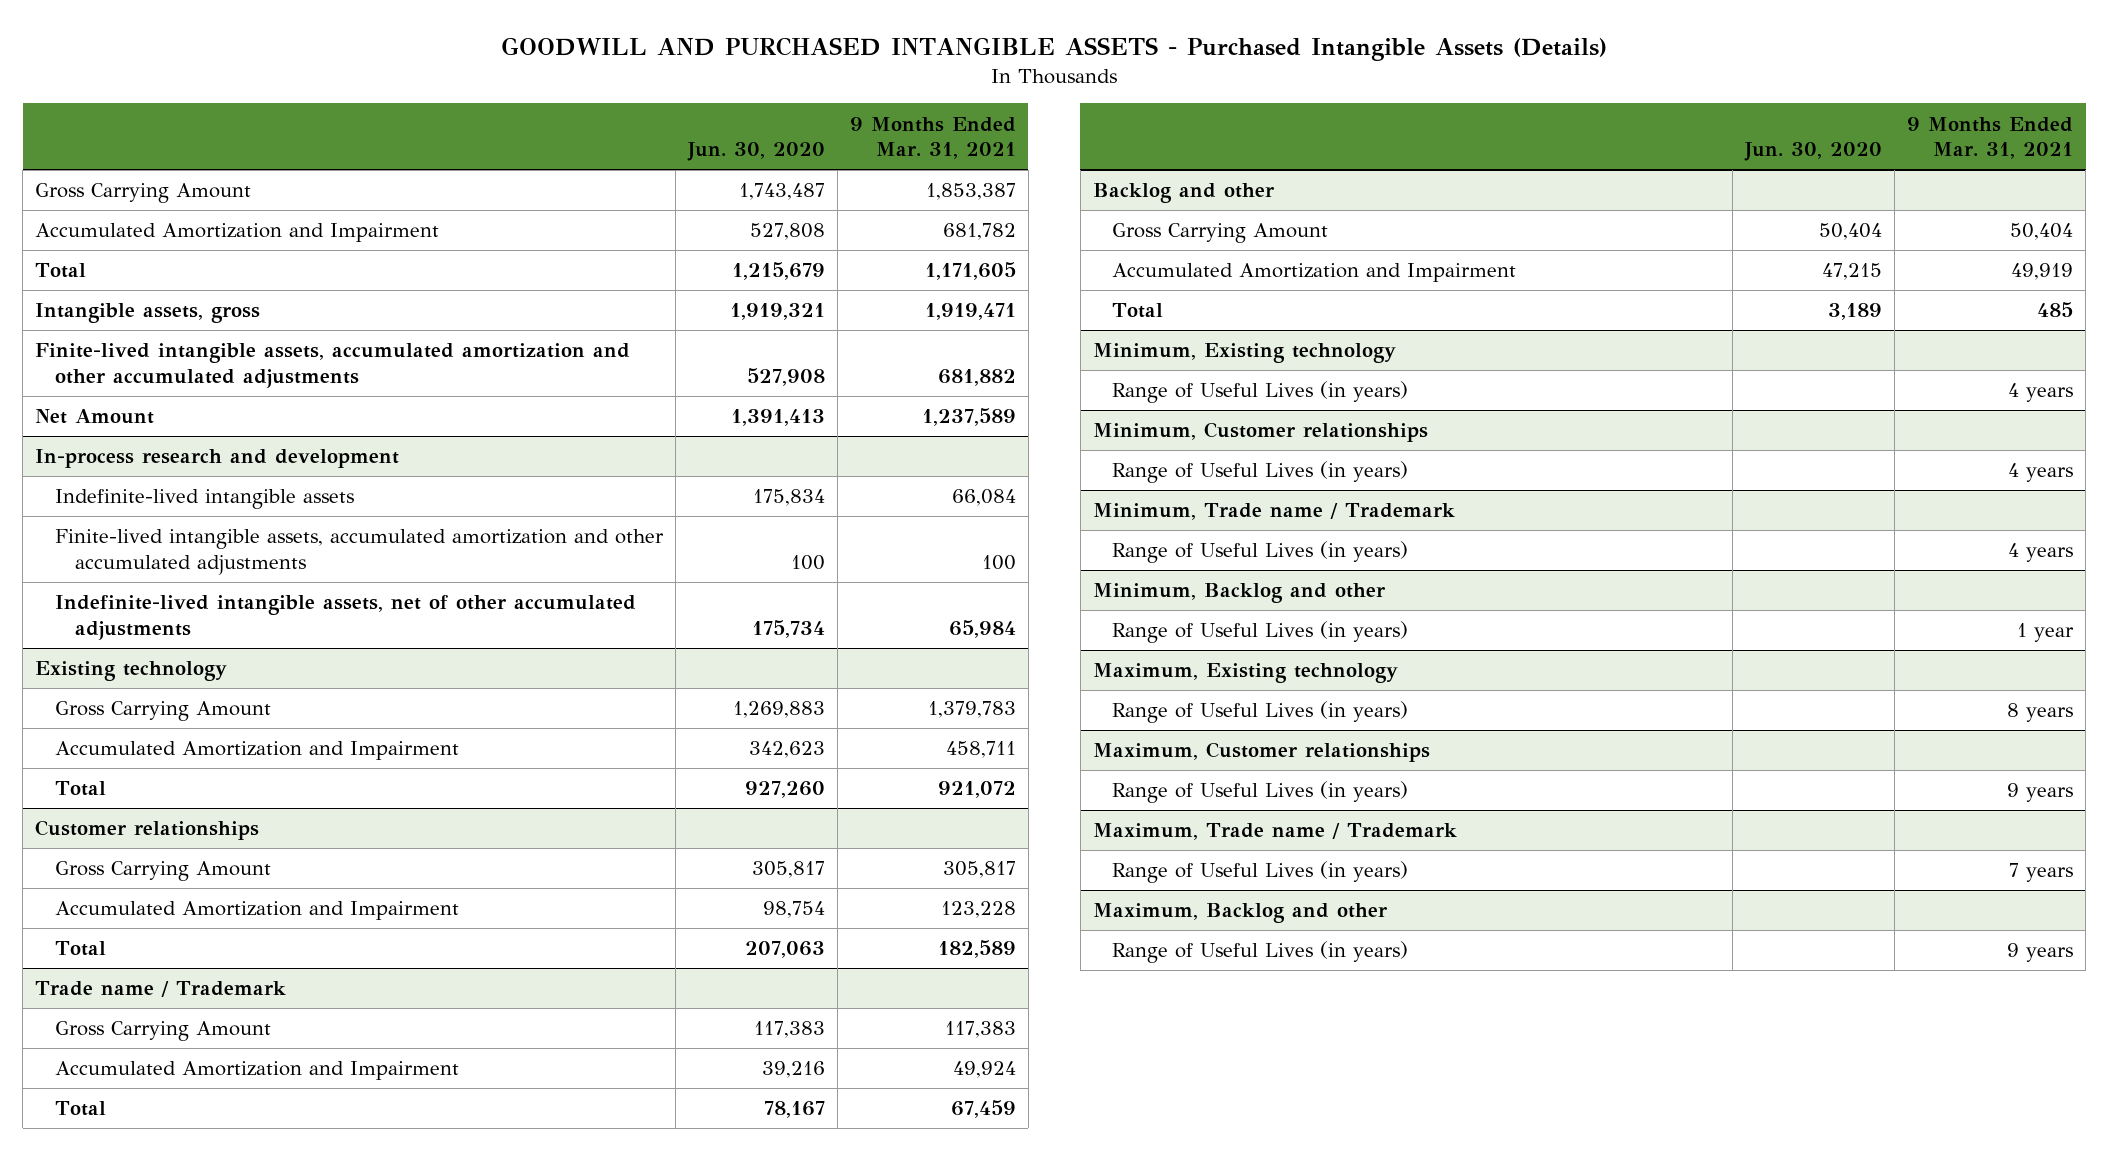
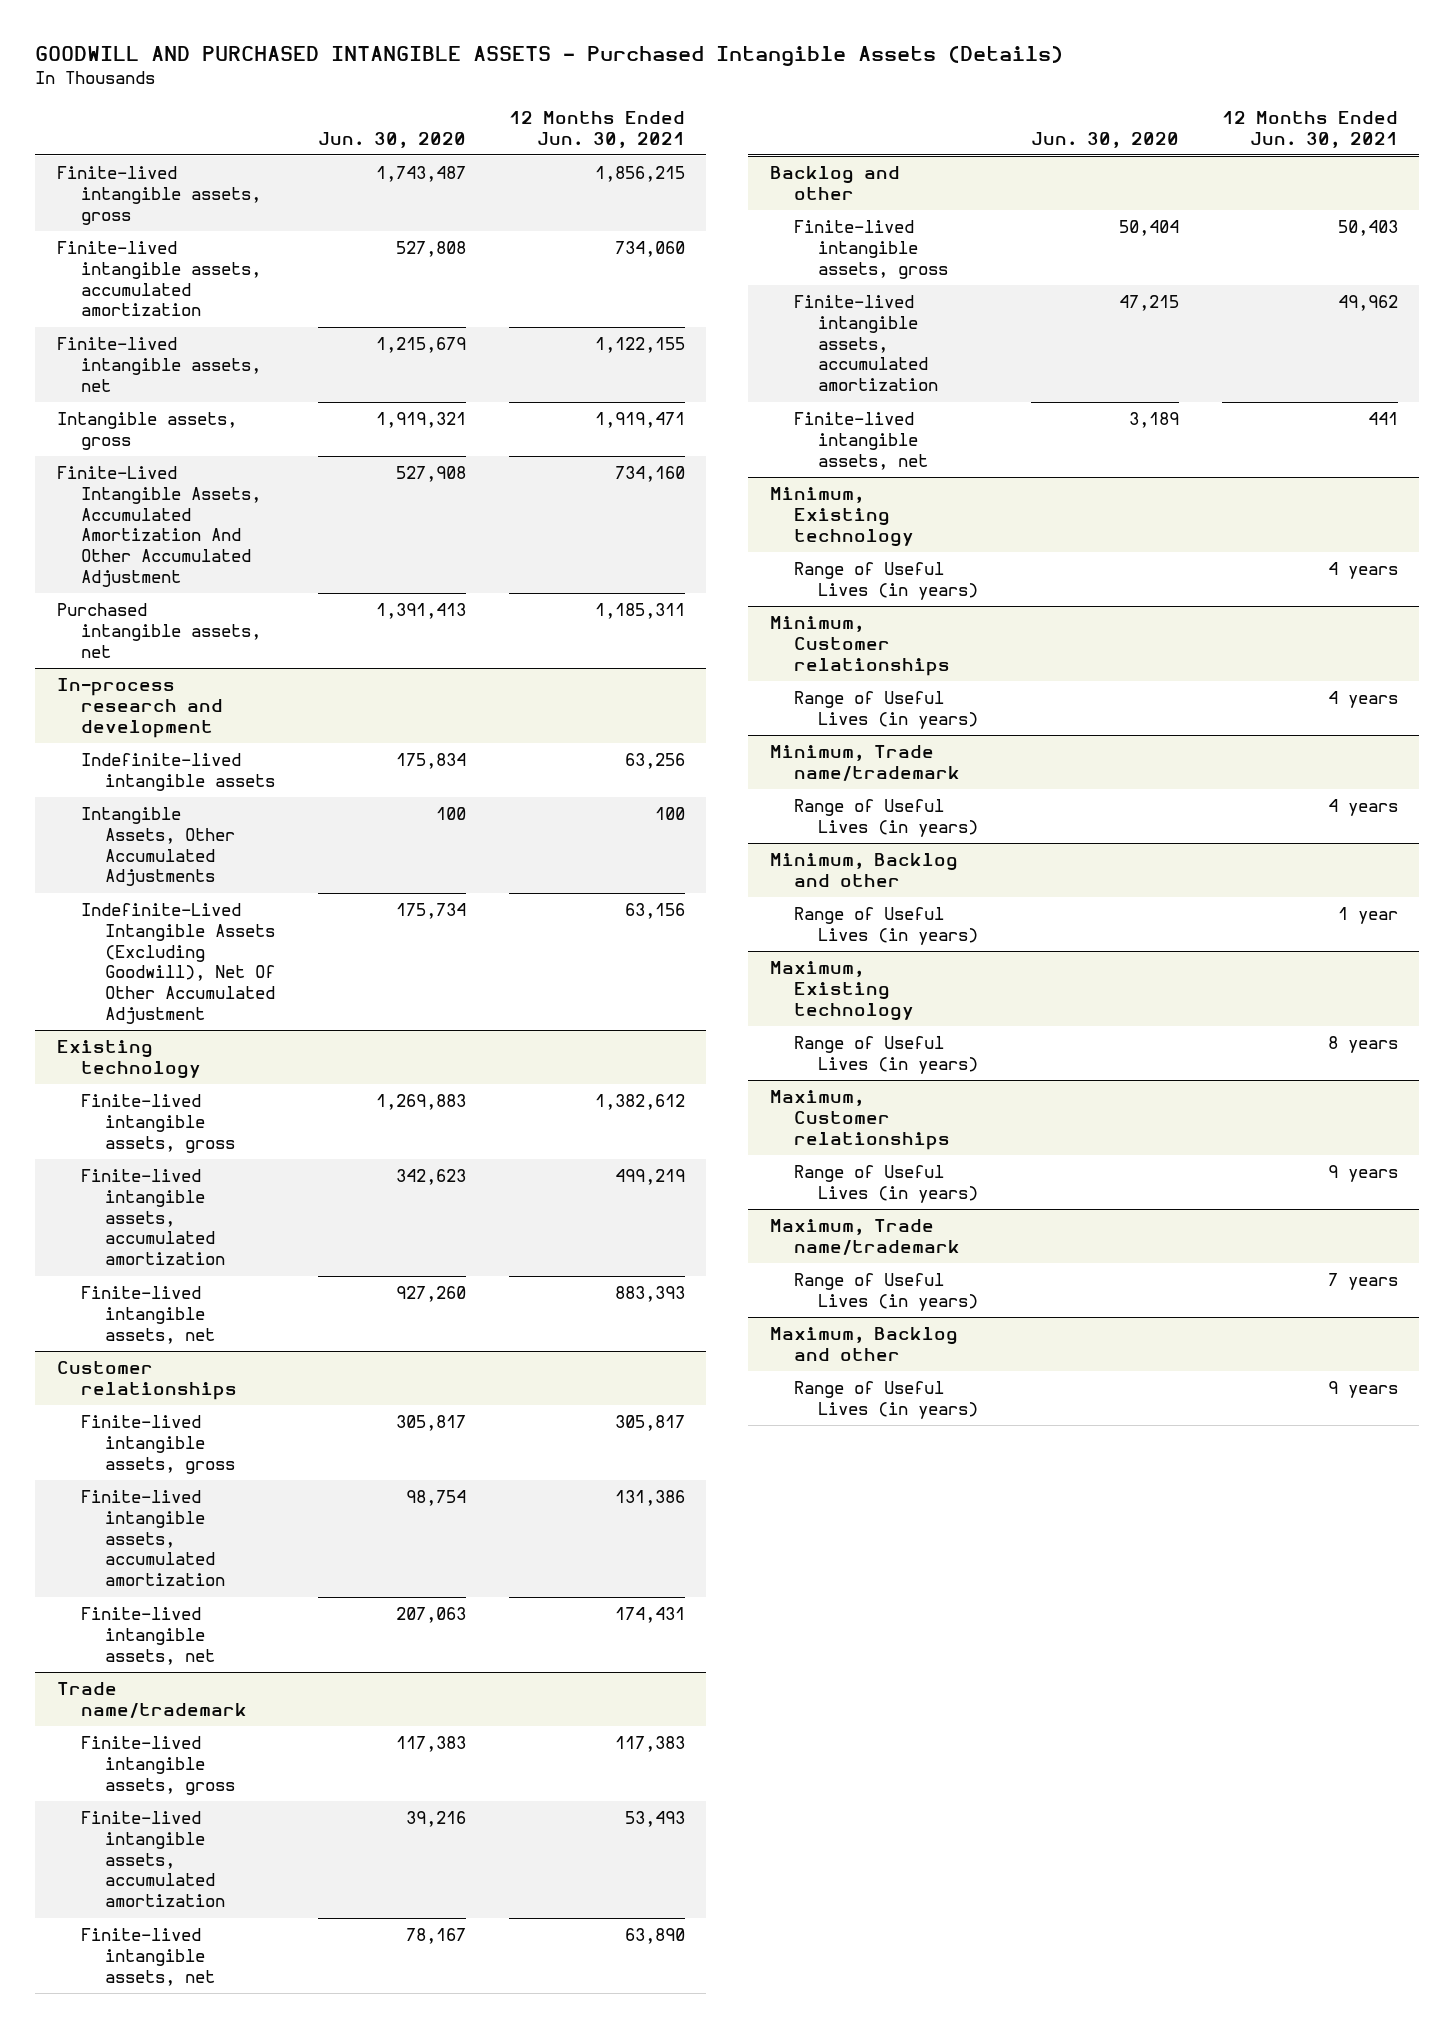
- | Jun. 30, 2020 | 9 Months Ended Mar. 31, 2021
+ | Jun. 30, 2020 | 12 Months Ended Jun. 30, 2021
- Gross Carrying Amount | 1,743,487 | 1,853,387
- Accumulated Amortization and Impairment | 527,808 | 681,782
- Total | 1,215,679 | 1,171,605
+ Finite-lived intangible assets, gross | 1,743,487 | 1,856,215
+ Finite-lived intangible assets, accumulated amortization | 527,808 | 734,060
+ Finite-lived intangible assets, net | 1,215,679 | 1,122,155
- Finite-lived intangible assets, accumulated amortization and other accumulated adjustments | 527,908 | 681,882
- Net Amount | 1,391,413 | 1,237,589
+ Finite-Lived Intangible Assets, Accumulated Amortization And Other Accumulated Adjustment | 527,908 | 734,160
+ Purchased intangible assets, net | 1,391,413 | 1,185,311
@ In-process research and development
- Finite-lived intangible assets, accumulated amortization and other accumulated adjustments | 100 | 100
- Indefinite-lived intangible assets, net of other accumulated adjustments | 175,734 | 65,984
+ Intangible Assets, Other Accumulated Adjustments | 100 | 100
+ Indefinite-Lived Intangible Assets (Excluding Goodwill), Net Of Other Accumulated Adjustment | 175,734 | 63,156
@ Existing technology
- Gross Carrying Amount | 1,269,883 | 1,379,783
- Accumulated Amortization and Impairment | 342,623 | 458,711
- Total | 927,260 | 921,072
+ Finite-lived intangible assets, gross | 1,269,883 | 1,382,612
+ Finite-lived intangible assets, accumulated amortization | 342,623 | 499,219
+ Finite-lived intangible assets, net | 927,260 | 883,393
@ Customer relationships
- Gross Carrying Amount | 305,817 | 305,817
- Accumulated Amortization and Impairment | 98,754 | 123,228
- Total | 207,063 | 182,589
- Trade name / Trademark
- Gross Carrying Amount | 117,383 | 117,383
- Accumulated Amortization and Impairment | 39,216 | 49,924
- Total | 78,167 | 67,459
@ Customer relationships
+ Finite-lived intangible assets, gross | 305,817 | 305,817
+ Finite-lived intangible assets, accumulated amortization | 98,754 | 131,386
+ Finite-lived intangible assets, net | 207,063 | 174,431
+ Trade name/trademark
+ Finite-lived intangible assets, gross | 117,383 | 117,383
+ Finite-lived intangible assets, accumulated amortization | 39,216 | 53,493
+ Finite-lived intangible assets, net | 78,167 | 63,890
@ Backlog and other
- Gross Carrying Amount | 50,404 | 50,404
- Accumulated Amortization and Impairment | 47,215 | 49,919
- Total | 3,189 | 485
+ Finite-lived intangible assets, gross | 50,404 | 50,403
+ Finite-lived intangible assets, accumulated amortization | 47,215 | 49,962
+ Finite-lived intangible assets, net | 3,189 | 441
- Minimum, Trade name / Trademark
+ Minimum, Trade name/trademark
- Maximum, Trade name / Trademark
+ Maximum, Trade name/trademark

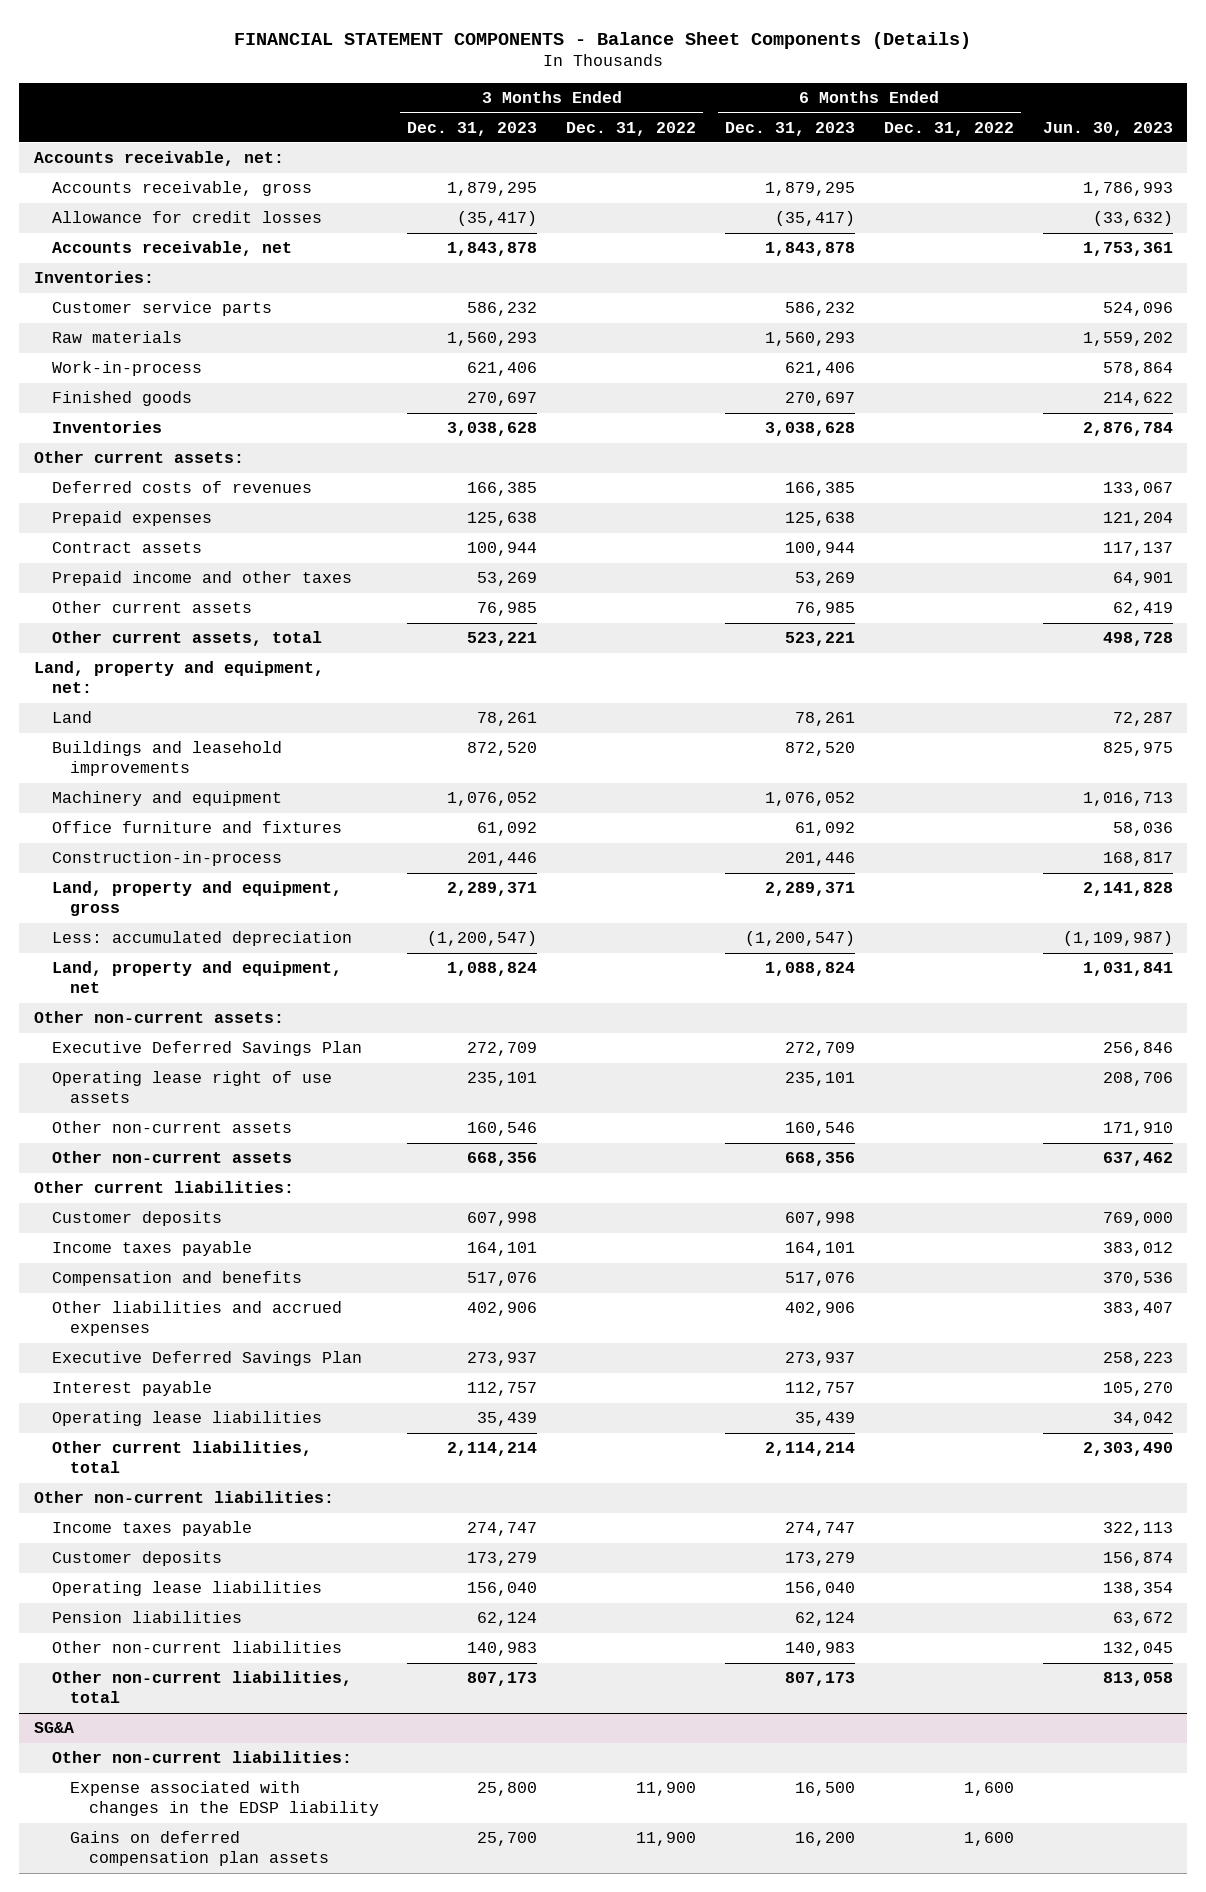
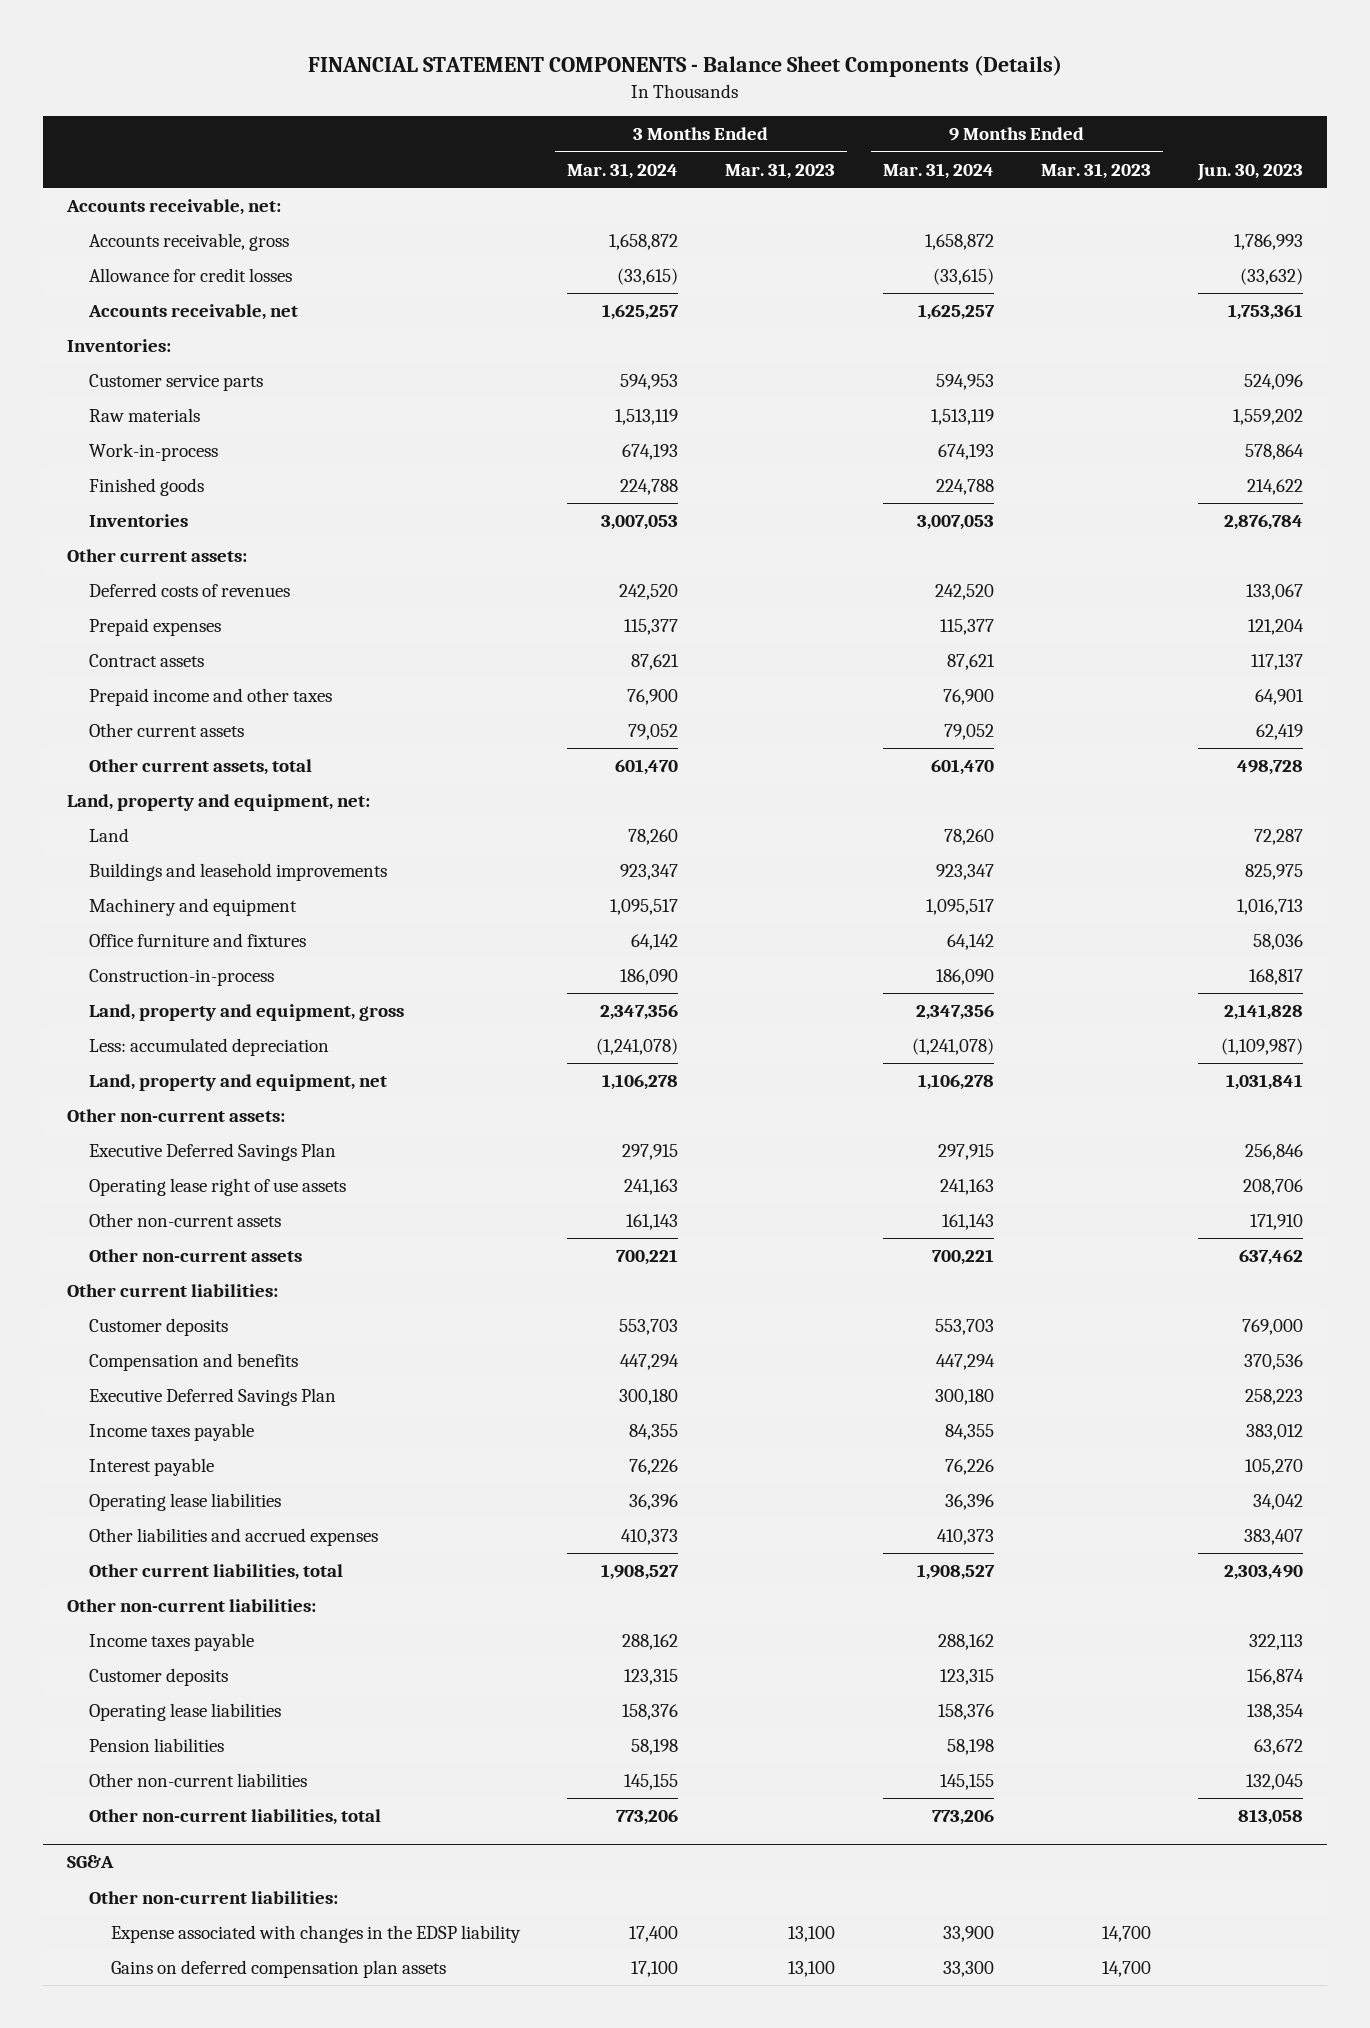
- | 3 Months Ended Dec. 31, 2023 | 3 Months Ended Dec. 31, 2022 | 6 Months Ended Dec. 31, 2023 | 6 Months Ended Dec. 31, 2022 | Jun. 30, 2023
+ | 3 Months Ended Mar. 31, 2024 | 3 Months Ended Mar. 31, 2023 | 9 Months Ended Mar. 31, 2024 | 9 Months Ended Mar. 31, 2023 | Jun. 30, 2023
moved down: Income taxes payable | 84,355 | | 84,355 | | 383,012
moved down: Other liabilities and accrued expenses | 410,373 | | 410,373 | | 383,407

